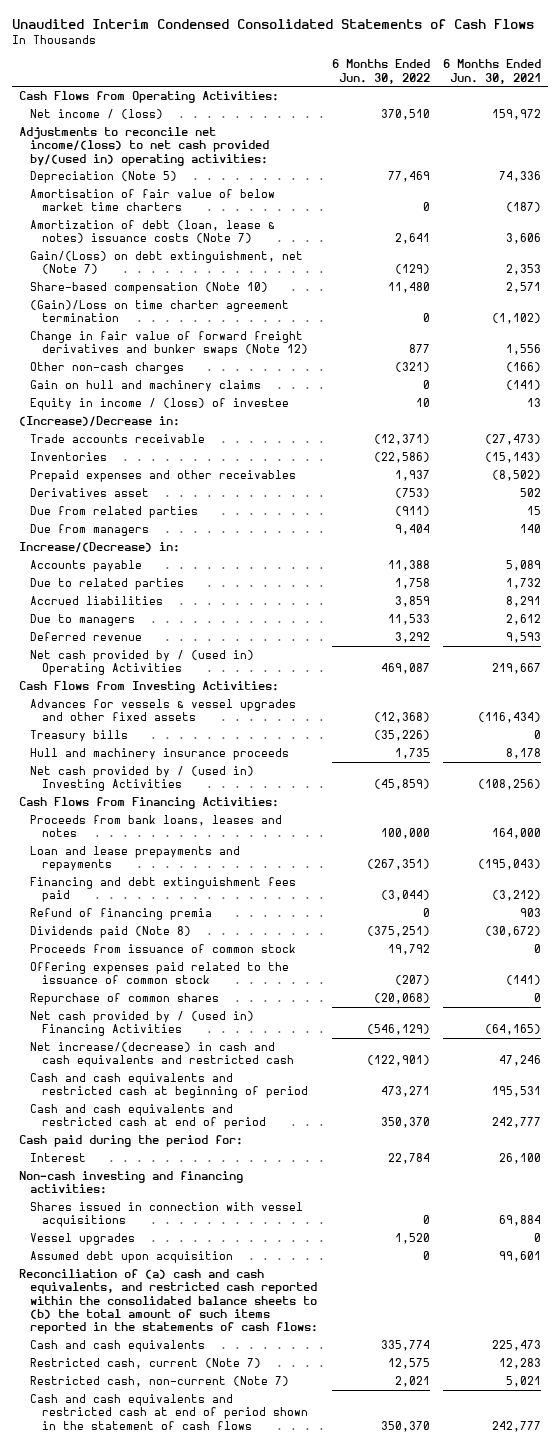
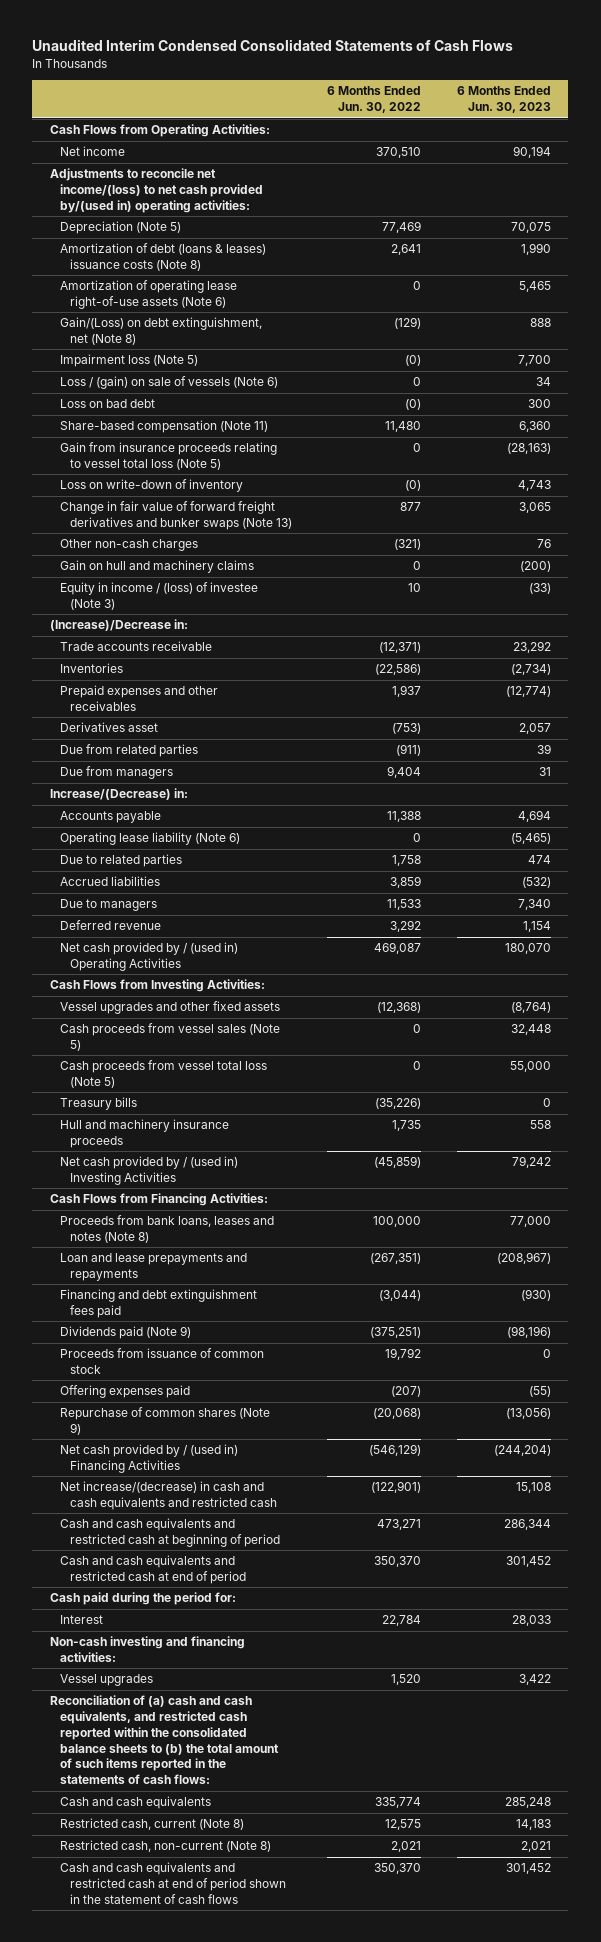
- | 6 Months Ended Jun. 30, 2022 | 6 Months Ended Jun. 30, 2021
+ | 6 Months Ended Jun. 30, 2022 | 6 Months Ended Jun. 30, 2023
- Net income / (loss) | 370,510 | 159,972
+ Net income | 370,510 | 90,194
- Amortisation of fair value of below market time charters | 0 | (187)
- Amortization of debt (loan, lease & notes) issuance costs (Note 7) | 2,641 | 3,606
- Gain/(Loss) on debt extinguishment, net (Note 7) | (129) | 2,353
- Share-based compensation (Note 10) | 11,480 | 2,571
- (Gain)/Loss on time charter agreement termination | 0 | (1,102)
- Change in fair value of forward freight derivatives and bunker swaps (Note 12) | 877 | 1,556
+ Amortization of debt (loans & leases) issuance costs (Note 8) | 2,641 | 1,990
+ Amortization of operating lease right-of-use assets (Note 6) | 0 | 5,465
+ Gain/(Loss) on debt extinguishment, net (Note 8) | (129) | 888
+ Impairment loss (Note 5) | (0) | 7,700
+ Loss / (gain) on sale of vessels (Note 6) | 0 | 34
+ Loss on bad debt | (0) | 300
+ Share-based compensation (Note 11) | 11,480 | 6,360
+ Gain from insurance proceeds relating to vessel total loss (Note 5) | 0 | (28,163)
+ Loss on write-down of inventory | (0) | 4,743
+ Change in fair value of forward freight derivatives and bunker swaps (Note 13) | 877 | 3,065
- Equity in income / (loss) of investee | 10 | 13
+ Equity in income / (loss) of investee (Note 3) | 10 | (33)
+ Operating lease liability (Note 6) | 0 | (5,465)
- Advances for vessels & vessel upgrades and other fixed assets | (12,368) | (116,434)
+ Vessel upgrades and other fixed assets | (12,368) | (8,764)
+ Cash proceeds from vessel sales (Note 5) | 0 | 32,448
+ Cash proceeds from vessel total loss (Note 5) | 0 | 55,000
- Proceeds from bank loans, leases and notes | 100,000 | 164,000
+ Proceeds from bank loans, leases and notes (Note 8) | 100,000 | 77,000
- Refund of financing premia | 0 | 903
- Dividends paid (Note 8) | (375,251) | (30,672)
+ Dividends paid (Note 9) | (375,251) | (98,196)
- Offering expenses paid related to the issuance of common stock | (207) | (141)
- Repurchase of common shares | (20,068) | 0
+ Offering expenses paid | (207) | (55)
+ Repurchase of common shares (Note 9) | (20,068) | (13,056)
- Shares issued in connection with vessel acquisitions | 0 | 69,884
- Assumed debt upon acquisition | 0 | 99,601
- Restricted cash, current (Note 7) | 12,575 | 12,283
- Restricted cash, non-current (Note 7) | 2,021 | 5,021
+ Restricted cash, current (Note 8) | 12,575 | 14,183
+ Restricted cash, non-current (Note 8) | 2,021 | 2,021

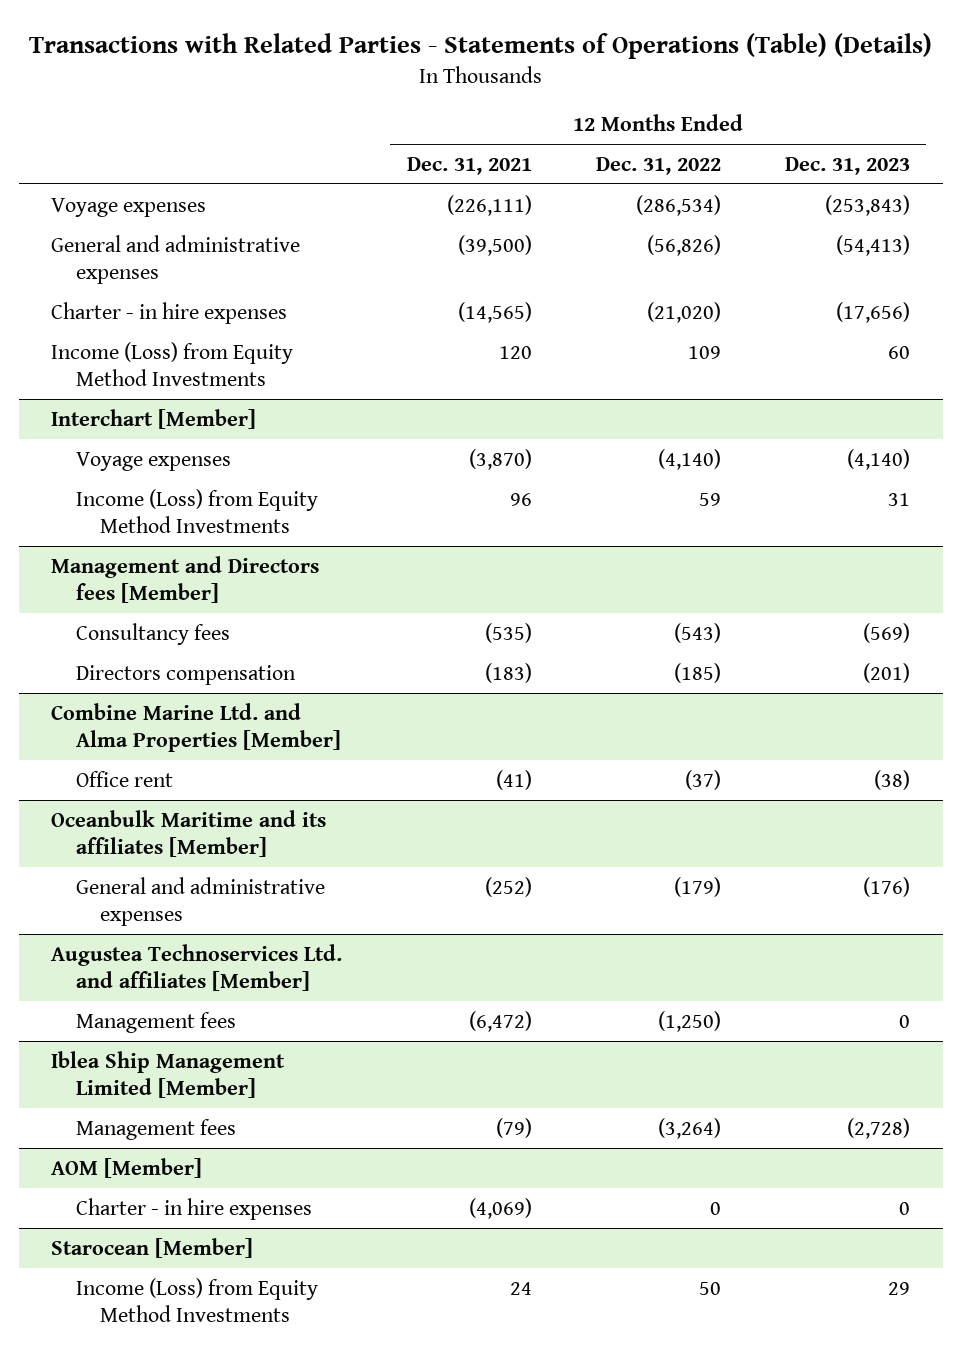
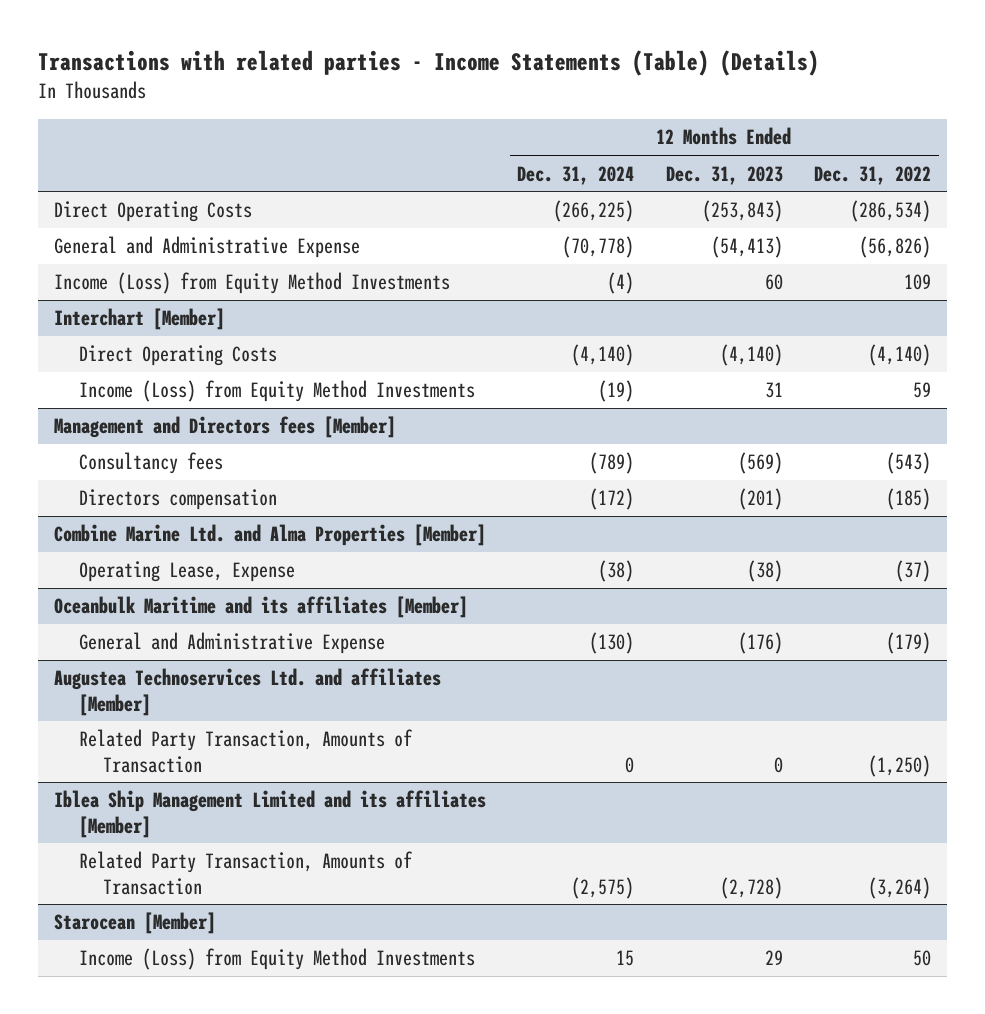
- Transactions with Related Parties - Statements of Operations (Table) (Details)
+ Transactions with related parties - Income Statements (Table) (Details)
- | 12 Months Ended Dec. 31, 2021 | 12 Months Ended Dec. 31, 2022 | 12 Months Ended Dec. 31, 2023
+ | 12 Months Ended Dec. 31, 2024 | 12 Months Ended Dec. 31, 2023 | 12 Months Ended Dec. 31, 2022
- Voyage expenses | (226,111) | (286,534) | (253,843)
- General and administrative expenses | (39,500) | (56,826) | (54,413)
- Charter - in hire expenses | (14,565) | (21,020) | (17,656)
+ Direct Operating Costs | (266,225) | (253,843) | (286,534)
+ General and Administrative Expense | (70,778) | (54,413) | (56,826)
@ Interchart [Member]
- Voyage expenses | (3,870) | (4,140) | (4,140)
+ Direct Operating Costs | (4,140) | (4,140) | (4,140)
@ Combine Marine Ltd. and Alma Properties [Member]
- Office rent | (41) | (37) | (38)
+ Operating Lease, Expense | (38) | (38) | (37)
@ Oceanbulk Maritime and its affiliates [Member]
- General and administrative expenses | (252) | (179) | (176)
+ General and Administrative Expense | (130) | (176) | (179)
@ Augustea Technoservices Ltd. and affiliates [Member]
- Management fees | (6,472) | (1,250) | 0
- Iblea Ship Management Limited [Member]
- Management fees | (79) | (3,264) | (2,728)
- AOM [Member]
- Charter - in hire expenses | (4,069) | 0 | 0
@ Augustea Technoservices Ltd. and affiliates [Member]
+ Related Party Transaction, Amounts of Transaction | 0 | 0 | (1,250)
+ Iblea Ship Management Limited and its affiliates [Member]
+ Related Party Transaction, Amounts of Transaction | (2,575) | (2,728) | (3,264)

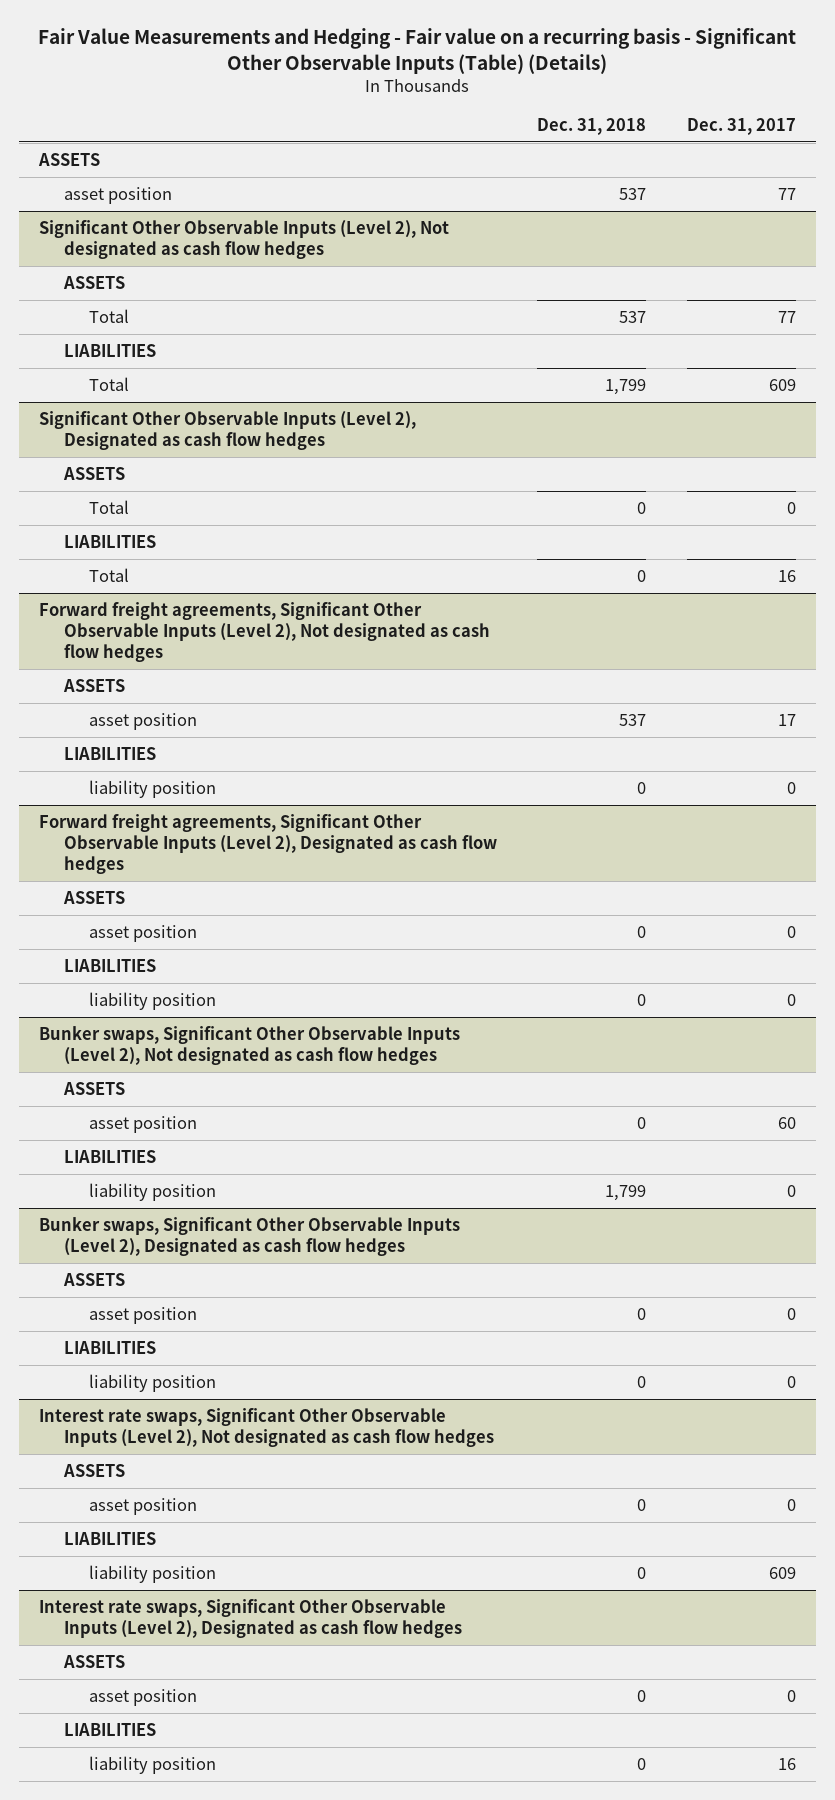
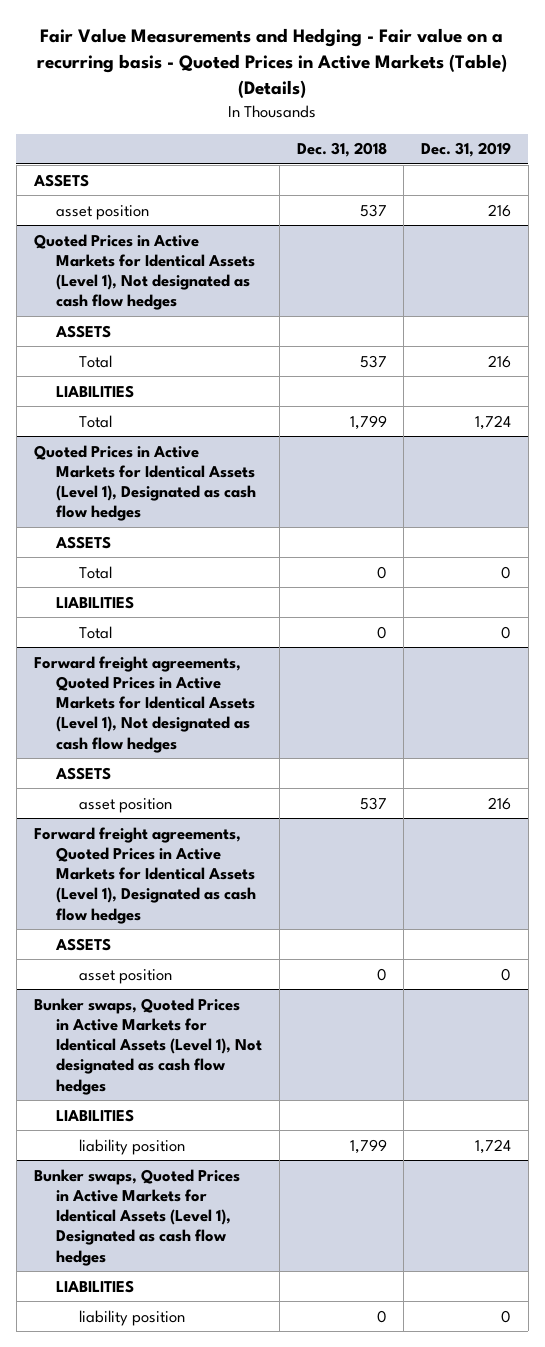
- Fair Value Measurements and Hedging - Fair value on a recurring basis - Significant Other Observable Inputs (Table) (Details)
+ Fair Value Measurements and Hedging - Fair value on a recurring basis - Quoted Prices in Active Markets (Table) (Details)
- | Dec. 31, 2018 | Dec. 31, 2017
+ | Dec. 31, 2018 | Dec. 31, 2019
- Significant Other Observable Inputs (Level 2), Not designated as cash flow hedges
+ Quoted Prices in Active Markets for Identical Assets (Level 1), Not designated as cash flow hedges
- Significant Other Observable Inputs (Level 2), Designated as cash flow hedges
+ Quoted Prices in Active Markets for Identical Assets (Level 1), Designated as cash flow hedges
- Forward freight agreements, Significant Other Observable Inputs (Level 2), Not designated as cash flow hedges
+ Forward freight agreements, Quoted Prices in Active Markets for Identical Assets (Level 1), Not designated as cash flow hedges
- LIABILITIES
- liability position | 0 | 0
- Forward freight agreements, Significant Other Observable Inputs (Level 2), Designated as cash flow hedges
- ASSETS
- asset position | 0 | 0
- LIABILITIES
- liability position | 0 | 0
- Bunker swaps, Significant Other Observable Inputs (Level 2), Not designated as cash flow hedges
+ Forward freight agreements, Quoted Prices in Active Markets for Identical Assets (Level 1), Designated as cash flow hedges
+ Bunker swaps, Quoted Prices in Active Markets for Identical Assets (Level 1), Not designated as cash flow hedges
- Bunker swaps, Significant Other Observable Inputs (Level 2), Designated as cash flow hedges
- ASSETS
- asset position | 0 | 0
- LIABILITIES
- liability position | 0 | 0
- Interest rate swaps, Significant Other Observable Inputs (Level 2), Not designated as cash flow hedges
- ASSETS
- asset position | 0 | 0
- LIABILITIES
- liability position | 0 | 609
- Interest rate swaps, Significant Other Observable Inputs (Level 2), Designated as cash flow hedges
- ASSETS
- asset position | 0 | 0
+ Bunker swaps, Quoted Prices in Active Markets for Identical Assets (Level 1), Designated as cash flow hedges

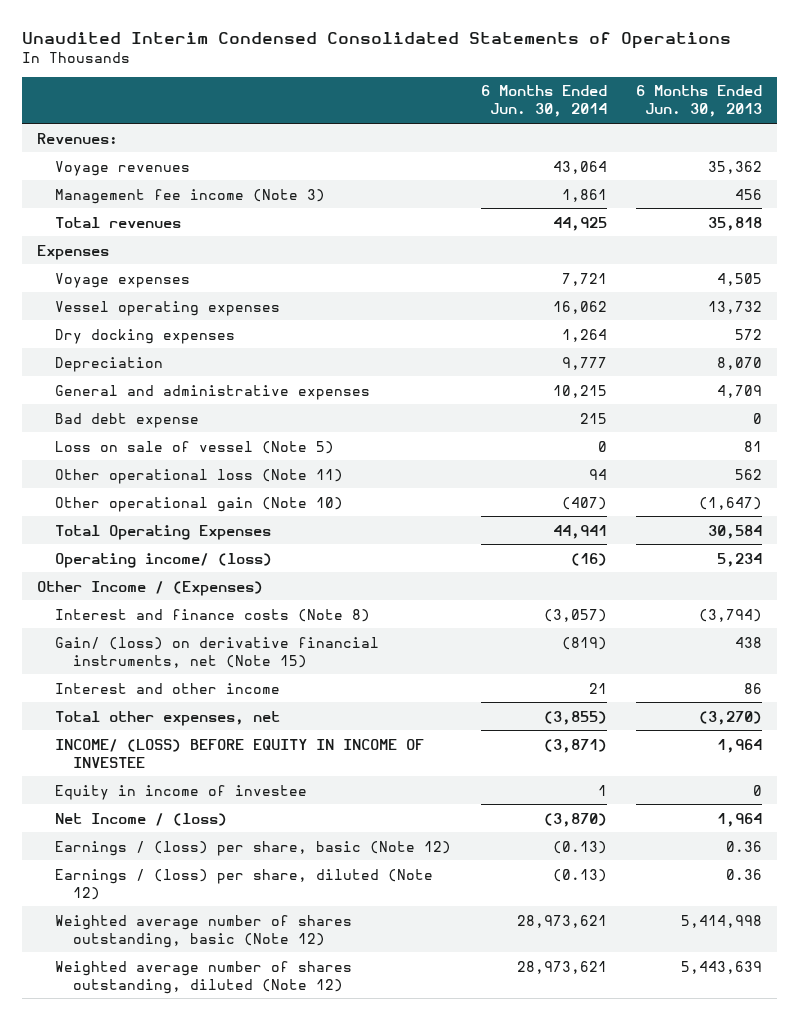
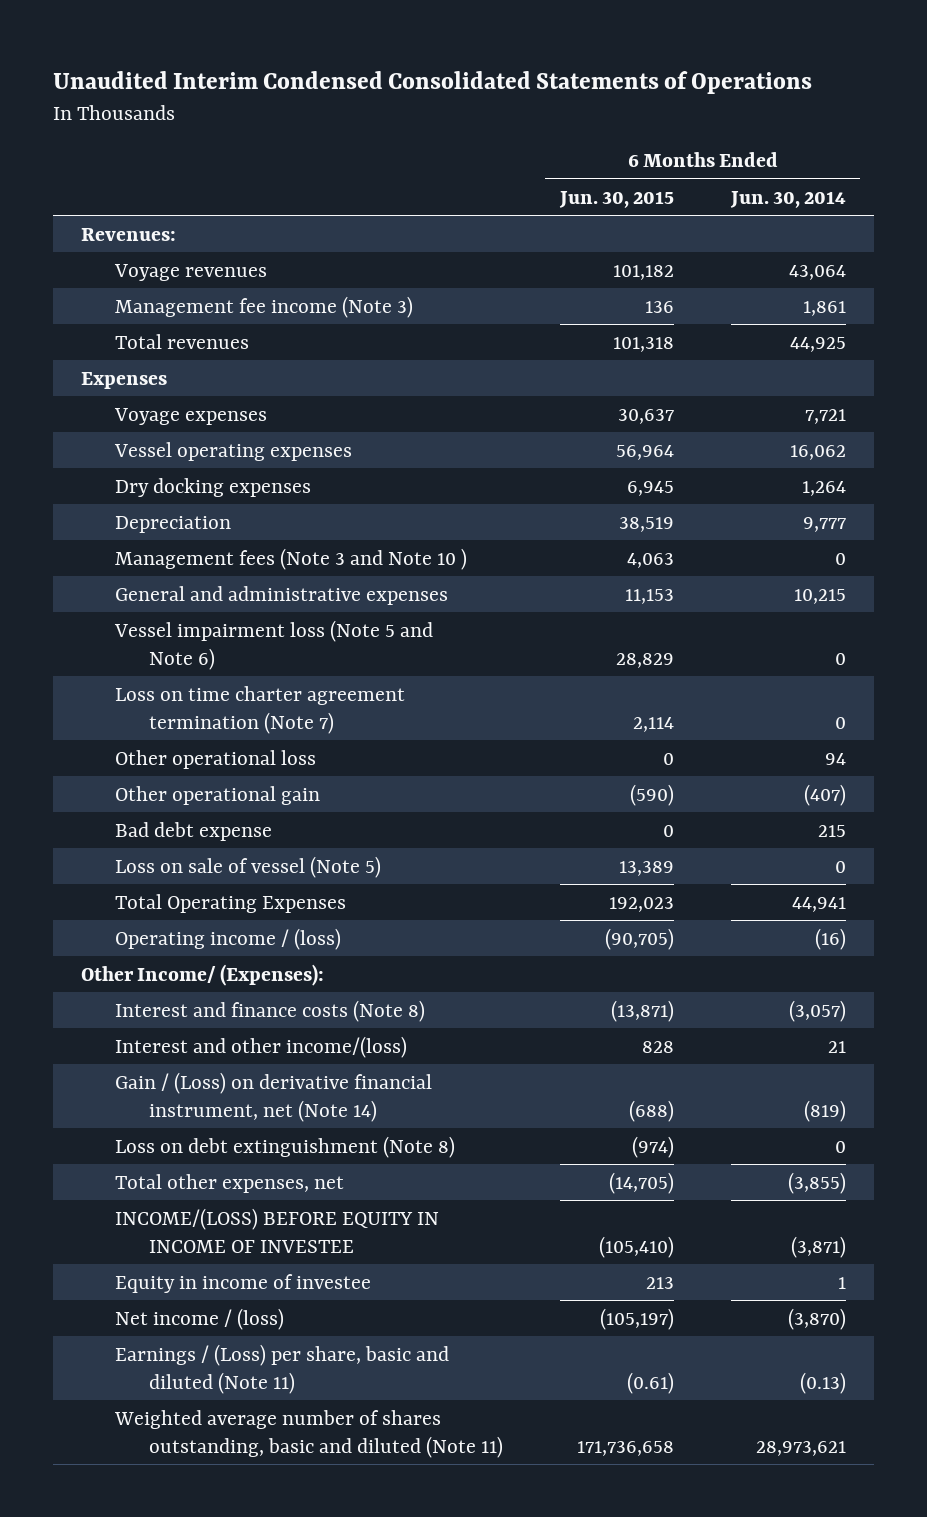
- | 6 Months Ended Jun. 30, 2014 | 6 Months Ended Jun. 30, 2013
+ | 6 Months Ended Jun. 30, 2015 | 6 Months Ended Jun. 30, 2014
+ Management fees (Note 3 and Note 10 ) | 4,063 | 0
+ Vessel impairment loss (Note 5 and Note 6) | 28,829 | 0
+ Loss on time charter agreement termination (Note 7) | 2,114 | 0
+ Other operational loss | 0 | 94
+ Other operational gain | (590) | (407)
- Other operational loss (Note 11) | 94 | 562
- Other operational gain (Note 10) | (407) | (1,647)
- Operating income/ (loss) | (16) | 5,234
- Other Income / (Expenses)
+ Operating income / (loss) | (90,705) | (16)
+ Other Income/ (Expenses):
- Gain/ (loss) on derivative financial instruments, net (Note 15) | (819) | 438
- Interest and other income | 21 | 86
+ Interest and other income/(loss) | 828 | 21
+ Gain / (Loss) on derivative financial instrument, net (Note 14) | (688) | (819)
+ Loss on debt extinguishment (Note 8) | (974) | 0
- INCOME/ (LOSS) BEFORE EQUITY IN INCOME OF INVESTEE | (3,871) | 1,964
+ INCOME/(LOSS) BEFORE EQUITY IN INCOME OF INVESTEE | (105,410) | (3,871)
- Net Income / (loss) | (3,870) | 1,964
- Earnings / (loss) per share, basic (Note 12) | (0.13) | 0.36
- Earnings / (loss) per share, diluted (Note 12) | (0.13) | 0.36
- Weighted average number of shares outstanding, basic (Note 12) | 28,973,621 | 5,414,998
- Weighted average number of shares outstanding, diluted (Note 12) | 28,973,621 | 5,443,639
+ Net income / (loss) | (105,197) | (3,870)
+ Earnings / (Loss) per share, basic and diluted (Note 11) | (0.61) | (0.13)
+ Weighted average number of shares outstanding, basic and diluted (Note 11) | 171,736,658 | 28,973,621

